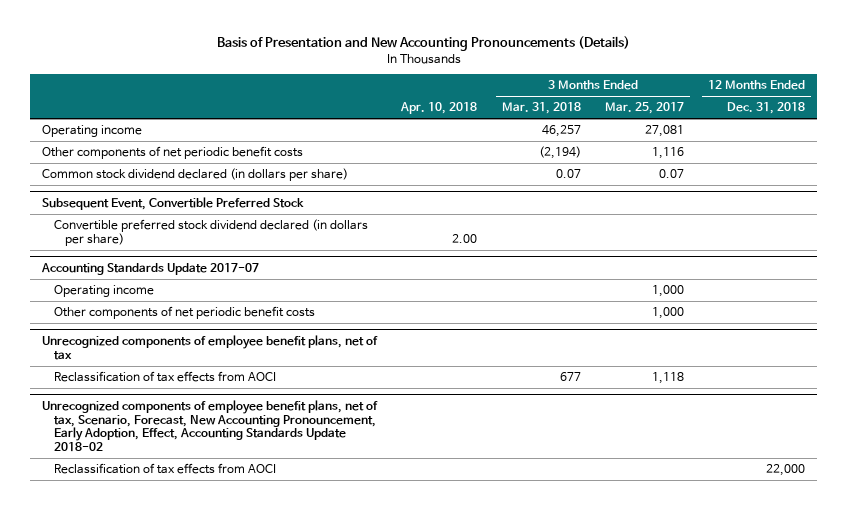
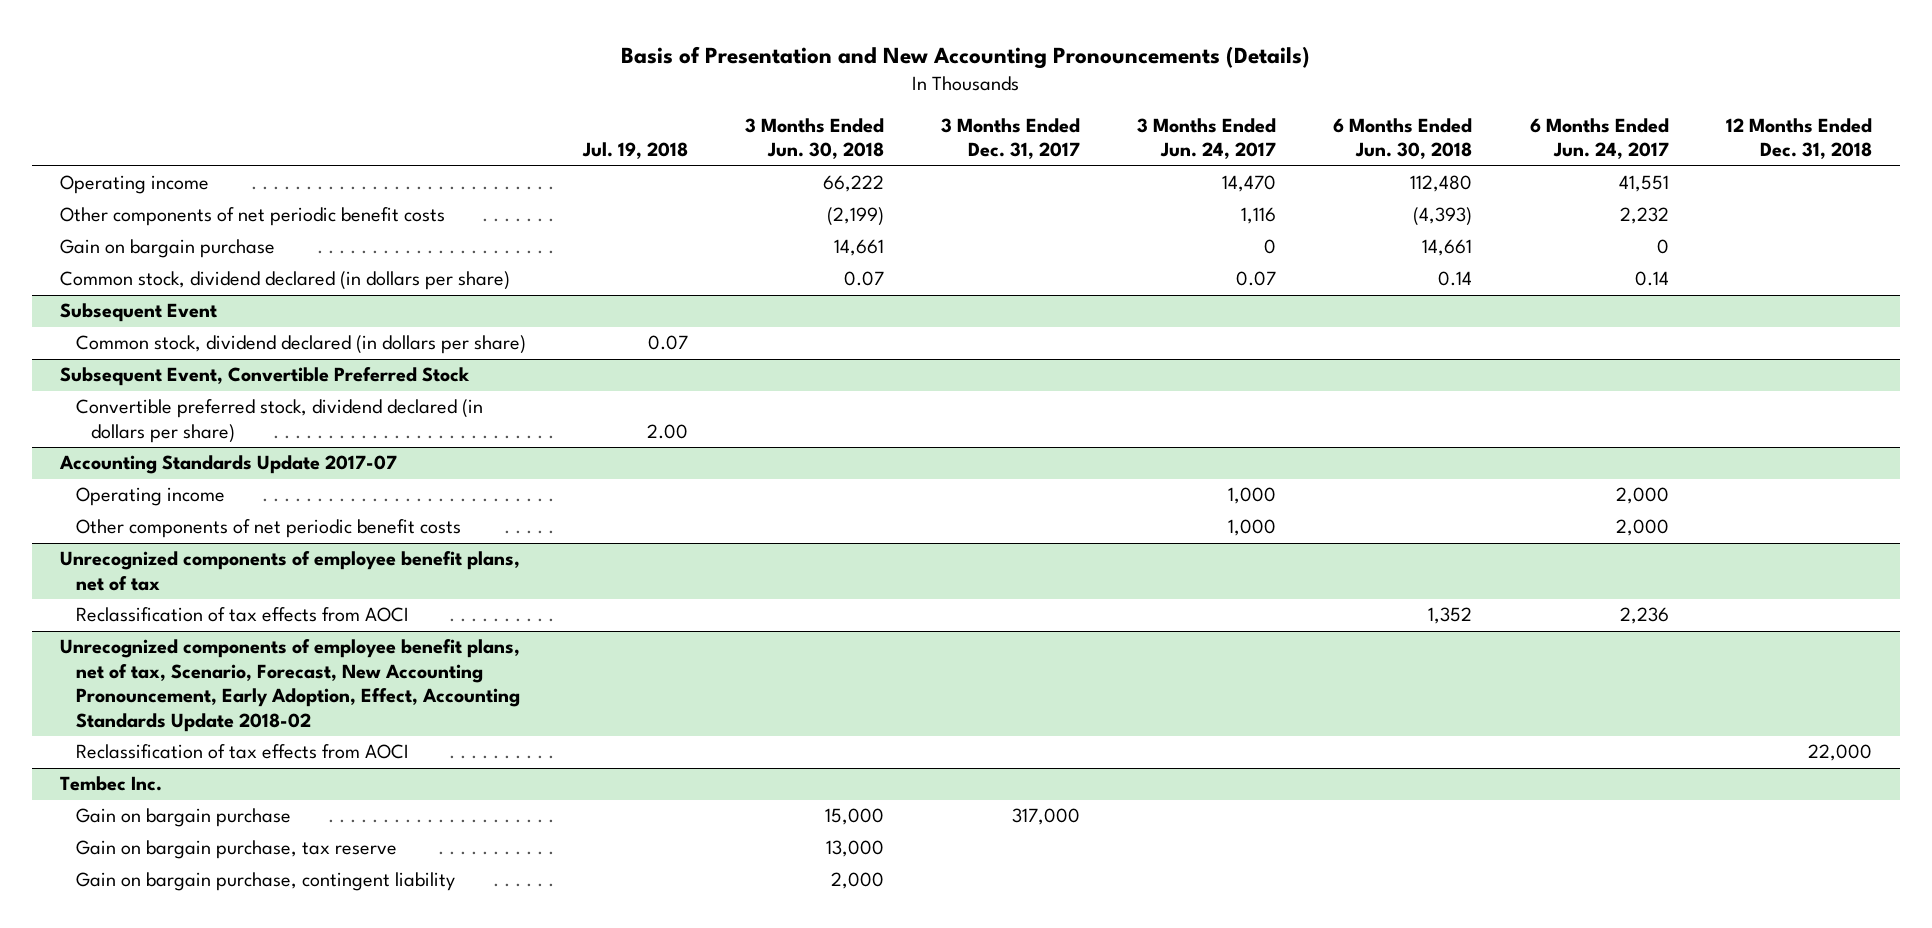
- | Apr. 10, 2018 | 3 Months Ended Mar. 31, 2018 | 3 Months Ended Mar. 25, 2017 | 12 Months Ended Dec. 31, 2018
+ | Jul. 19, 2018 | 3 Months Ended Jun. 30, 2018 | 3 Months Ended Dec. 31, 2017 | 3 Months Ended Jun. 24, 2017 | 6 Months Ended Jun. 30, 2018 | 6 Months Ended Jun. 24, 2017 | 12 Months Ended Dec. 31, 2018
- Common stock dividend declared (in dollars per share) | | 0.07 | 0.07 |
+ Gain on bargain purchase | | 14,661 | | 0 | 14,661 | 0 |
+ Common stock, dividend declared (in dollars per share) | | 0.07 | | 0.07 | 0.14 | 0.14 |
+ Subsequent Event
+ Common stock, dividend declared (in dollars per share) | 0.07 | | | | | |
@ Subsequent Event, Convertible Preferred Stock
- Convertible preferred stock dividend declared (in dollars per share) | 2.00 | | |
+ Convertible preferred stock, dividend declared (in dollars per share) | 2.00 | | | | | |
+ Tembec Inc.
+ Gain on bargain purchase | | 15,000 | 317,000 | | | |
+ Gain on bargain purchase, tax reserve | | 13,000 | | | | |
+ Gain on bargain purchase, contingent liability | | 2,000 | | | | |

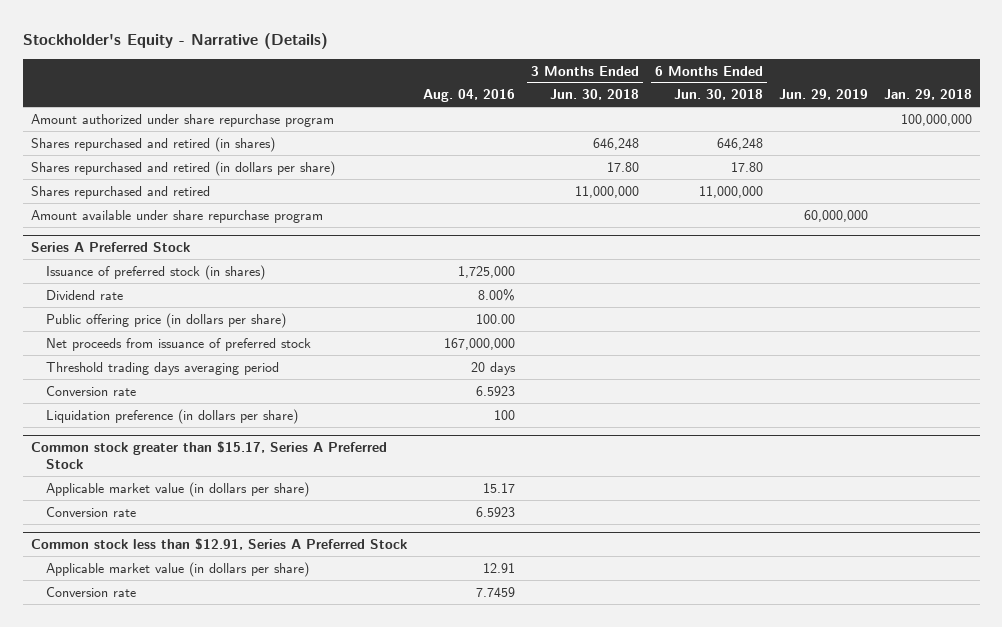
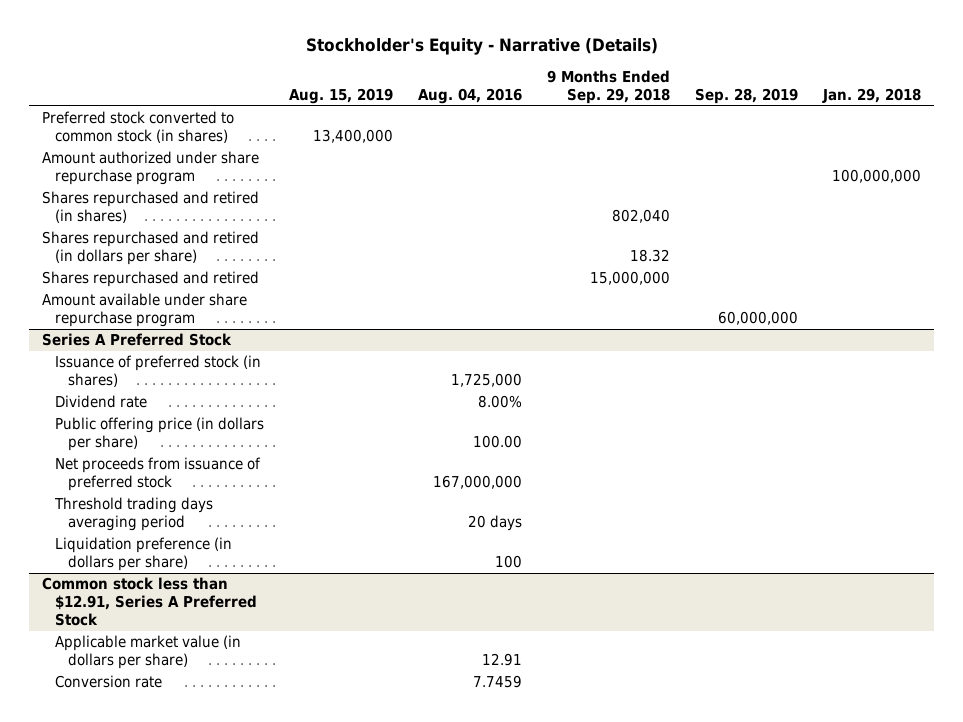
- | Aug. 04, 2016 | 3 Months Ended Jun. 30, 2018 | 6 Months Ended Jun. 30, 2018 | Jun. 29, 2019 | Jan. 29, 2018
+ | Aug. 15, 2019 | Aug. 04, 2016 | 9 Months Ended Sep. 29, 2018 | Sep. 28, 2019 | Jan. 29, 2018
+ Preferred stock converted to common stock (in shares) | 13,400,000 | | | |
@ Series A Preferred Stock
- Conversion rate | 6.5923 | | | |
- Common stock greater than $15.17, Series A Preferred Stock
- Applicable market value (in dollars per share) | 15.17 | | | |
- Conversion rate | 6.5923 | | | |

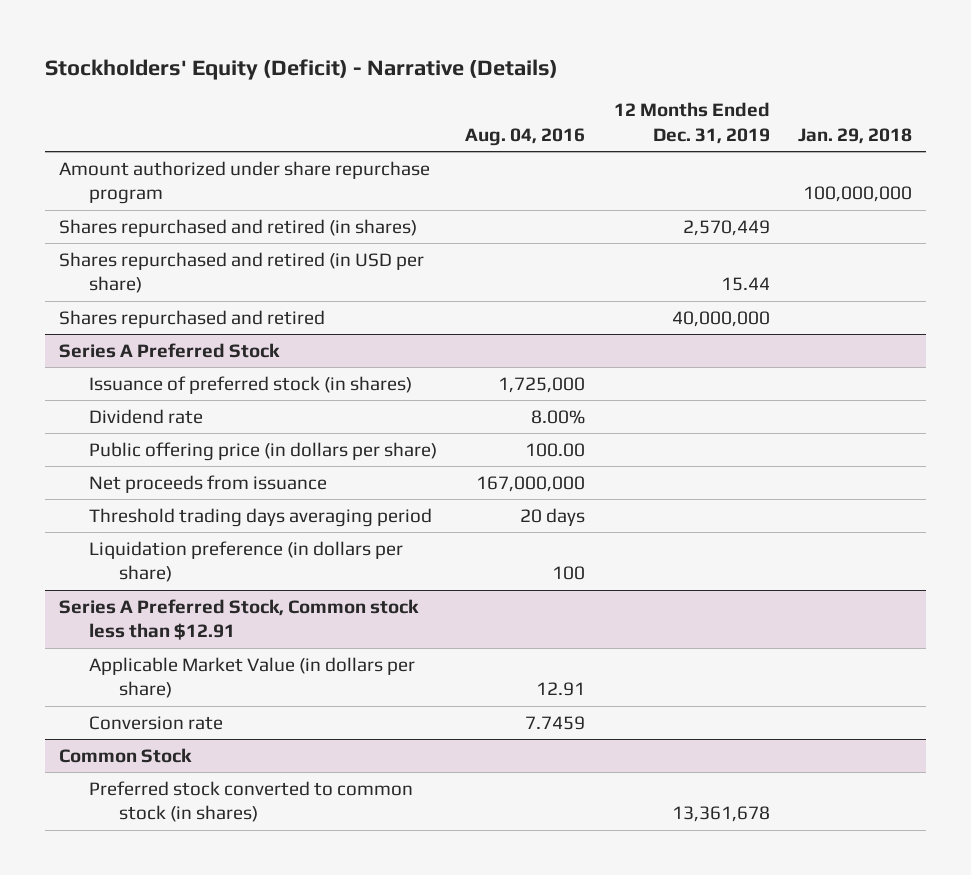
- Stockholder's Equity - Narrative (Details)
+ Stockholders' Equity (Deficit) - Narrative (Details)
- | Aug. 15, 2019 | Aug. 04, 2016 | 9 Months Ended Sep. 29, 2018 | Sep. 28, 2019 | Jan. 29, 2018
+ | Aug. 04, 2016 | 12 Months Ended Dec. 31, 2019 | Jan. 29, 2018
- Preferred stock converted to common stock (in shares) | 13,400,000 | | | |
- Shares repurchased and retired (in dollars per share) | | | 18.32 | |
+ Shares repurchased and retired (in USD per share) | | 15.44 |
- Amount available under share repurchase program | | | | 60,000,000 |
@ Series A Preferred Stock
- Net proceeds from issuance of preferred stock | | 167,000,000 | | |
+ Net proceeds from issuance | 167,000,000 | |
- Common stock less than $12.91, Series A Preferred Stock
- Applicable market value (in dollars per share) | | 12.91 | | |
+ Series A Preferred Stock, Common stock less than $12.91
+ Applicable Market Value (in dollars per share) | 12.91 | |
+ Common Stock
+ Preferred stock converted to common stock (in shares) | | 13,361,678 |

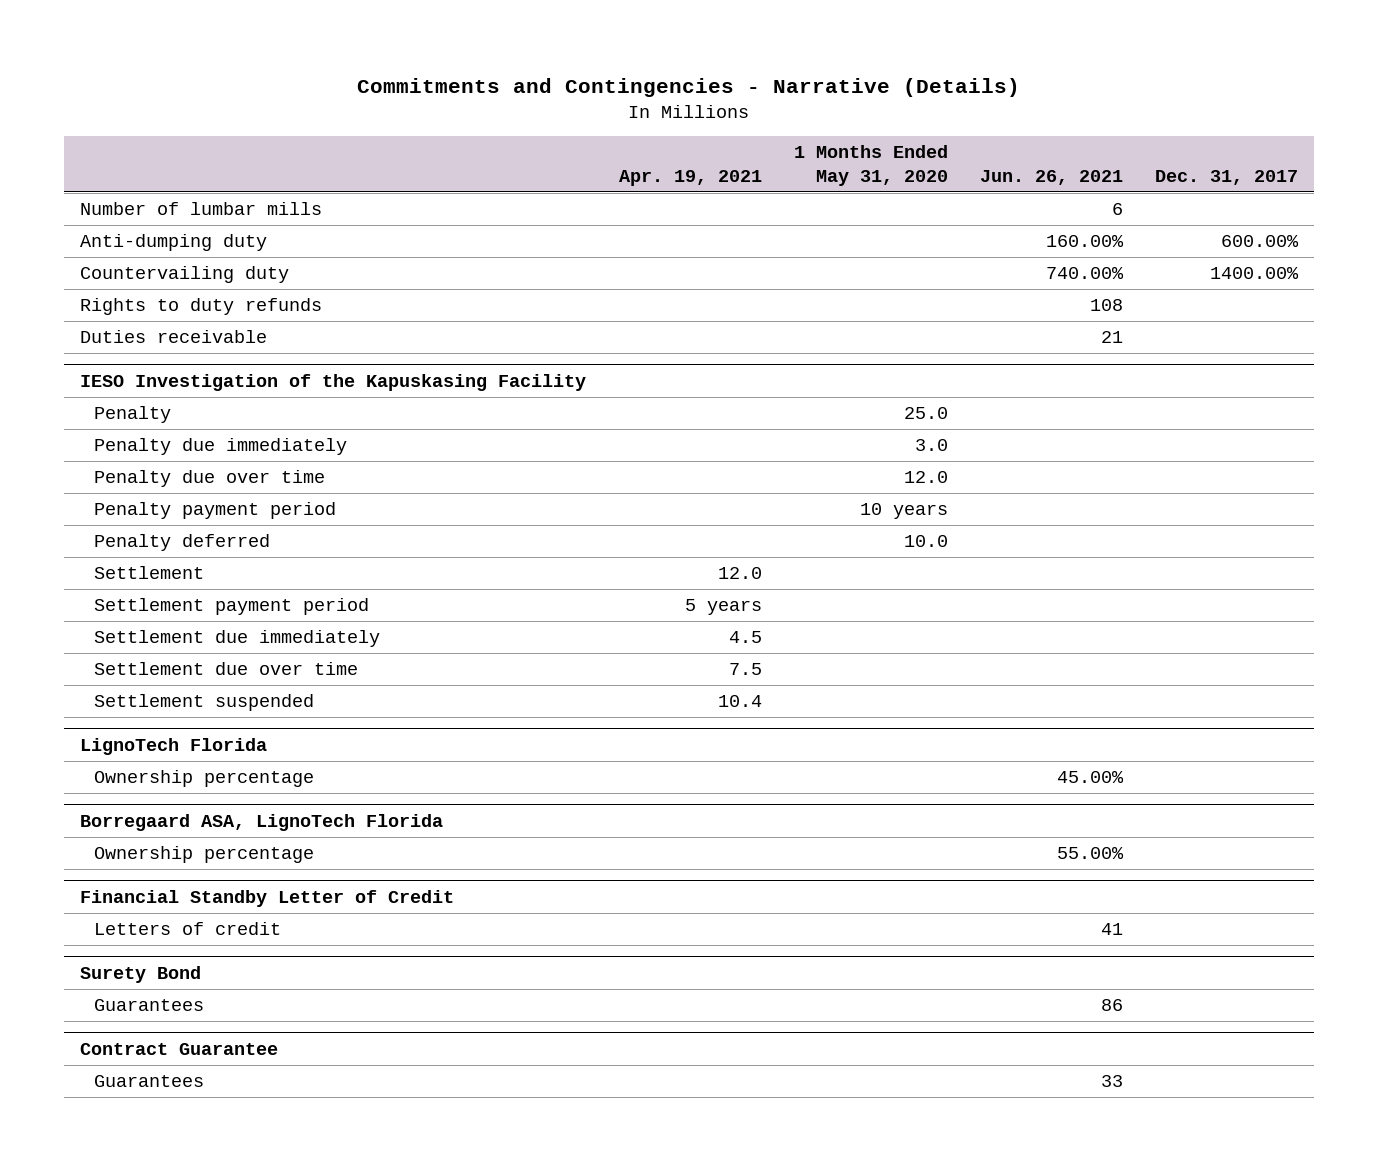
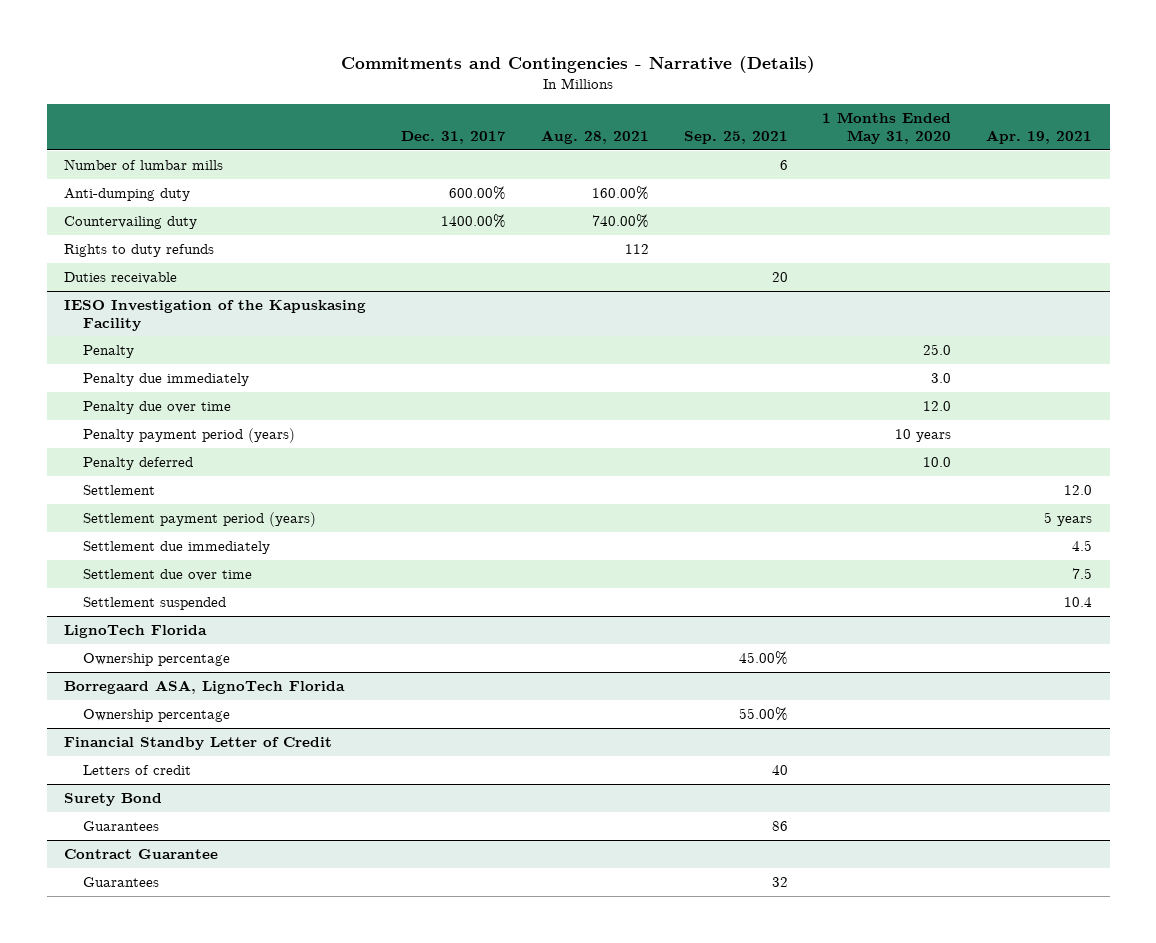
- | Apr. 19, 2021 | 1 Months Ended May 31, 2020 | Jun. 26, 2021 | Dec. 31, 2017
+ | Dec. 31, 2017 | Aug. 28, 2021 | Sep. 25, 2021 | 1 Months Ended May 31, 2020 | Apr. 19, 2021
@ IESO Investigation of the Kapuskasing Facility
- Penalty payment period | | 10 years | |
+ Penalty payment period (years) | | | | 10 years |
- Settlement payment period | 5 years | | |
+ Settlement payment period (years) | | | | | 5 years

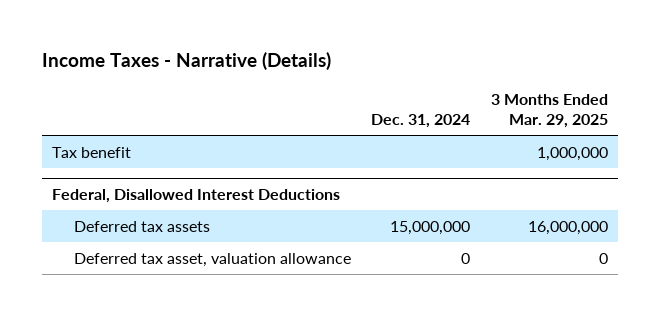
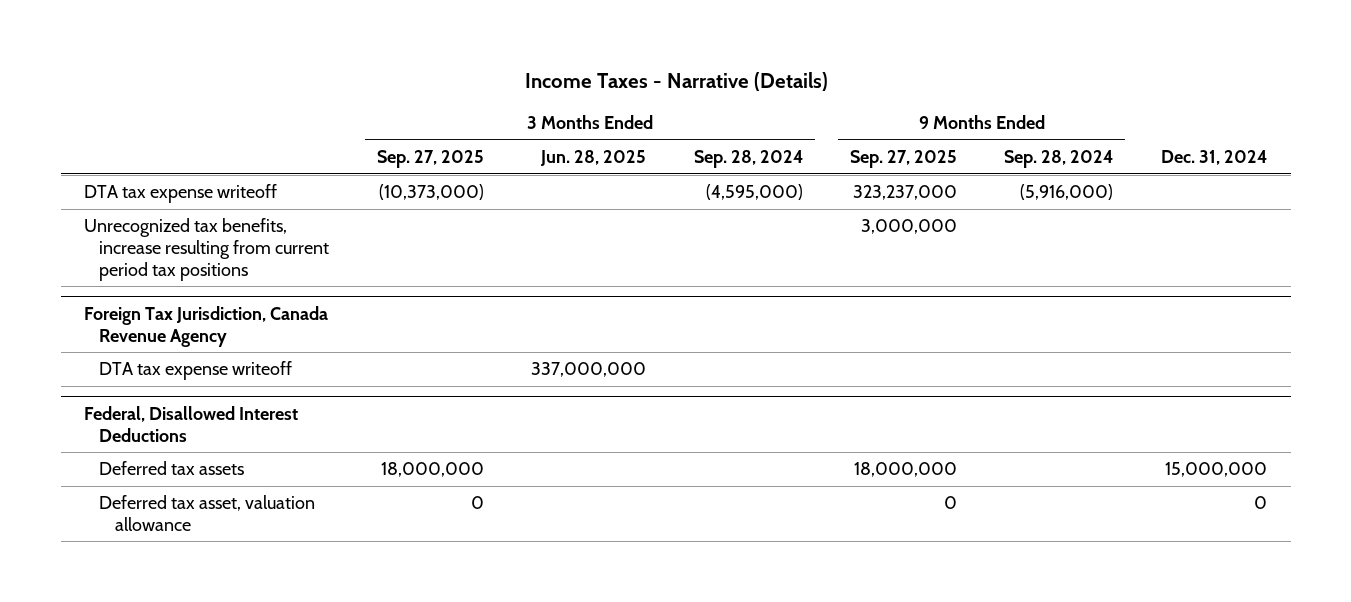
- | Dec. 31, 2024 | 3 Months Ended Mar. 29, 2025
+ | 3 Months Ended Sep. 27, 2025 | 3 Months Ended Jun. 28, 2025 | 3 Months Ended Sep. 28, 2024 | 9 Months Ended Sep. 27, 2025 | 9 Months Ended Sep. 28, 2024 | Dec. 31, 2024
- Tax benefit | | 1,000,000
+ DTA tax expense writeoff | (10,373,000) | | (4,595,000) | 323,237,000 | (5,916,000) |
+ Unrecognized tax benefits, increase resulting from current period tax positions | | | | 3,000,000 | |
+ Foreign Tax Jurisdiction, Canada Revenue Agency
+ DTA tax expense writeoff | | 337,000,000 | | | |

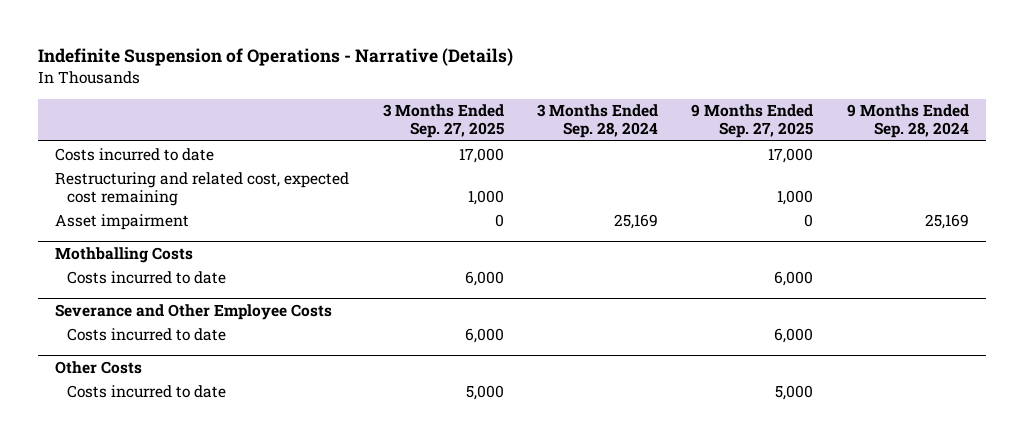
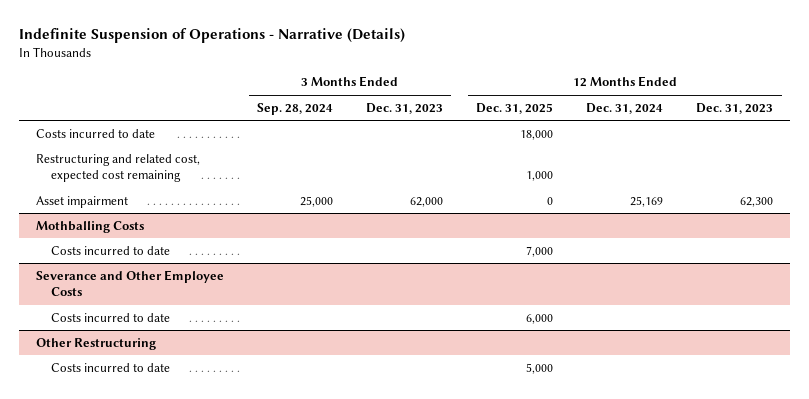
- | 3 Months Ended Sep. 27, 2025 | 3 Months Ended Sep. 28, 2024 | 9 Months Ended Sep. 27, 2025 | 9 Months Ended Sep. 28, 2024
+ | 3 Months Ended Sep. 28, 2024 | 3 Months Ended Dec. 31, 2023 | 12 Months Ended Dec. 31, 2025 | 12 Months Ended Dec. 31, 2024 | 12 Months Ended Dec. 31, 2023
- Asset impairment | 0 | 25,169 | 0 | 25,169
+ Asset impairment | 25,000 | 62,000 | 0 | 25,169 | 62,300
- Other Costs
+ Other Restructuring

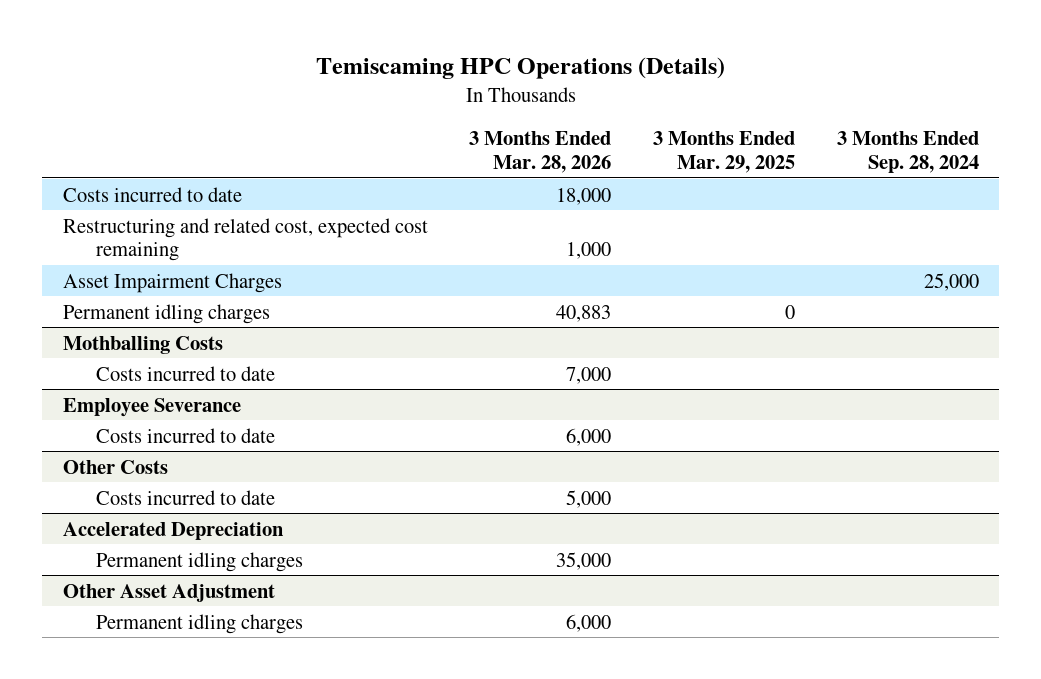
- Indefinite Suspension of Operations - Narrative (Details)
+ Temiscaming HPC Operations (Details)
- | 3 Months Ended Sep. 28, 2024 | 3 Months Ended Dec. 31, 2023 | 12 Months Ended Dec. 31, 2025 | 12 Months Ended Dec. 31, 2024 | 12 Months Ended Dec. 31, 2023
+ | 3 Months Ended Mar. 28, 2026 | 3 Months Ended Mar. 29, 2025 | 3 Months Ended Sep. 28, 2024
- Asset impairment | 25,000 | 62,000 | 0 | 25,169 | 62,300
+ Asset Impairment Charges | | | 25,000
+ Permanent idling charges | 40,883 | 0 |
- Severance and Other Employee Costs
+ Employee Severance
- Other Restructuring
+ Other Costs
+ Accelerated Depreciation
+ Permanent idling charges | 35,000 | |
+ Other Asset Adjustment
+ Permanent idling charges | 6,000 | |

